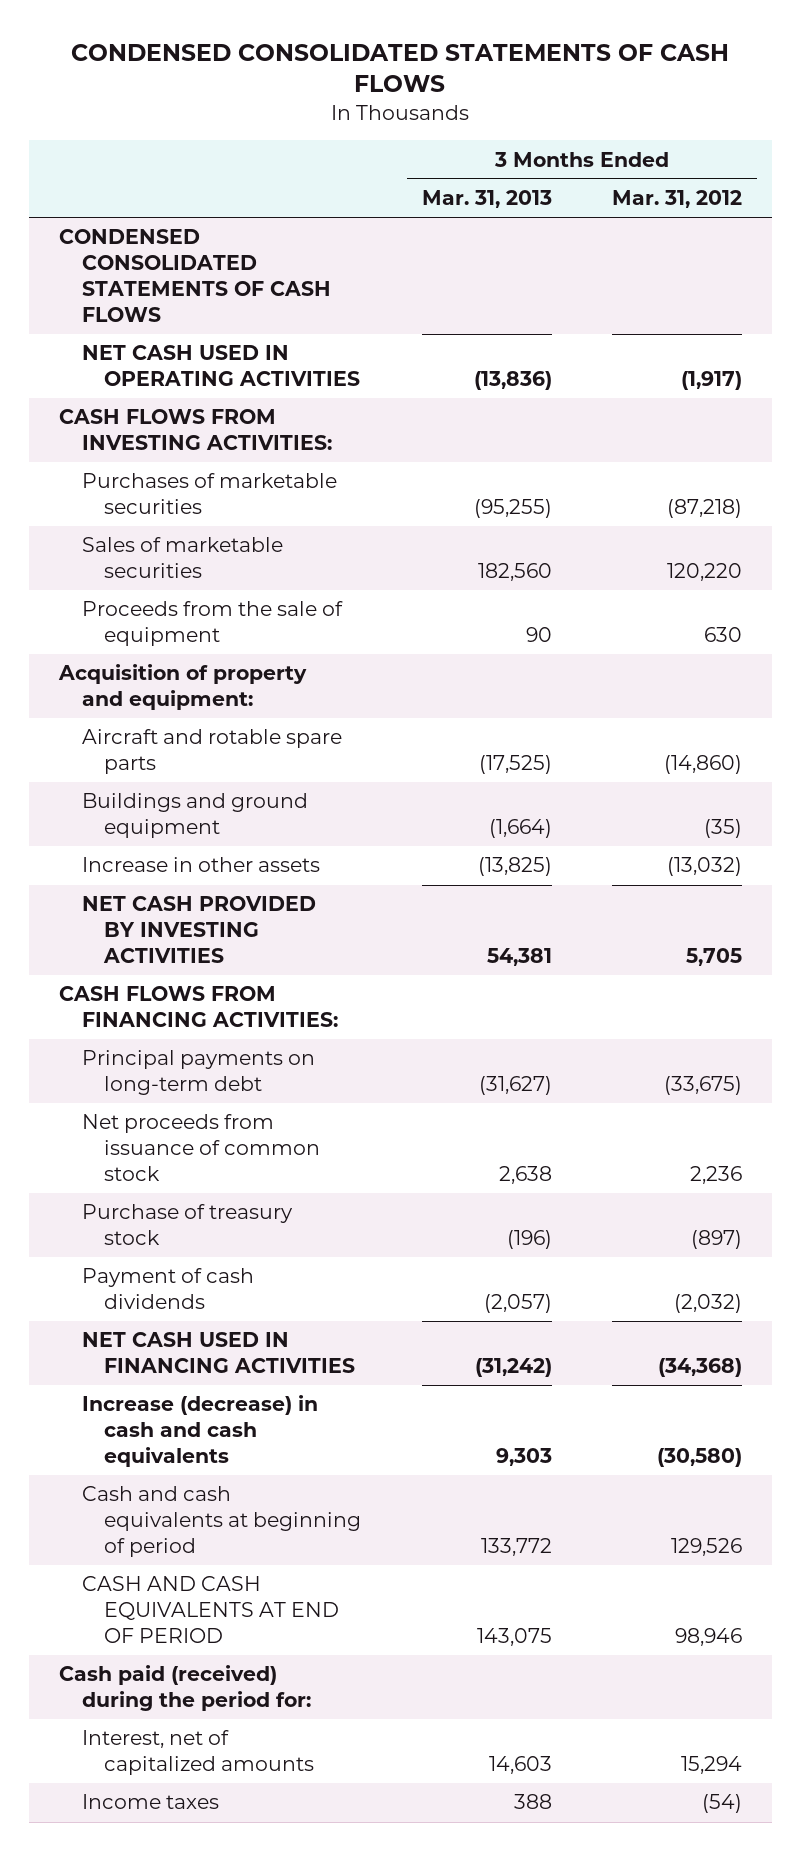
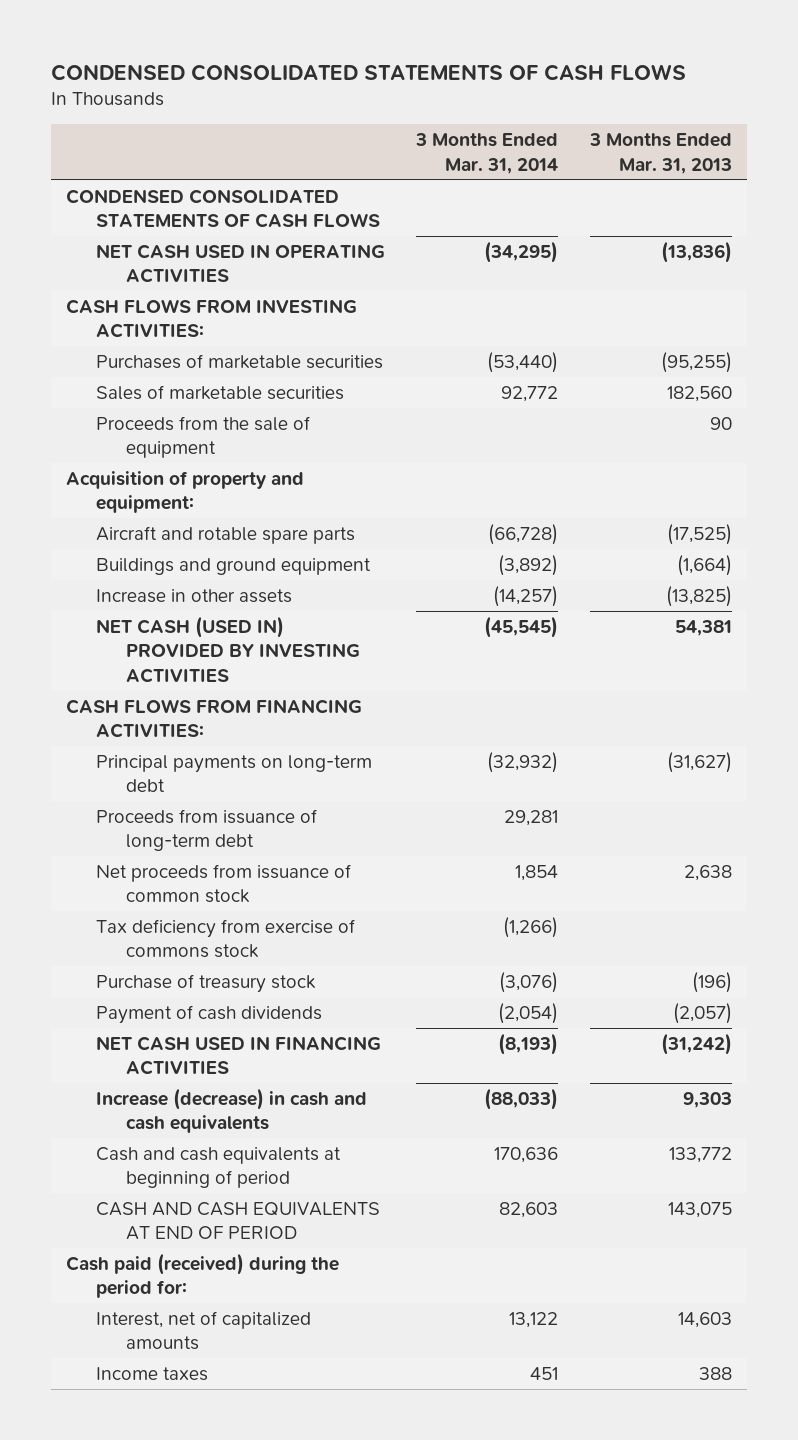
- | 3 Months Ended Mar. 31, 2013 | 3 Months Ended Mar. 31, 2012
+ | 3 Months Ended Mar. 31, 2014 | 3 Months Ended Mar. 31, 2013
- NET CASH PROVIDED BY INVESTING ACTIVITIES | 54,381 | 5,705
+ NET CASH (USED IN) PROVIDED BY INVESTING ACTIVITIES | (45,545) | 54,381
+ Proceeds from issuance of long-term debt | 29,281 |
+ Tax deficiency from exercise of commons stock | (1,266) |

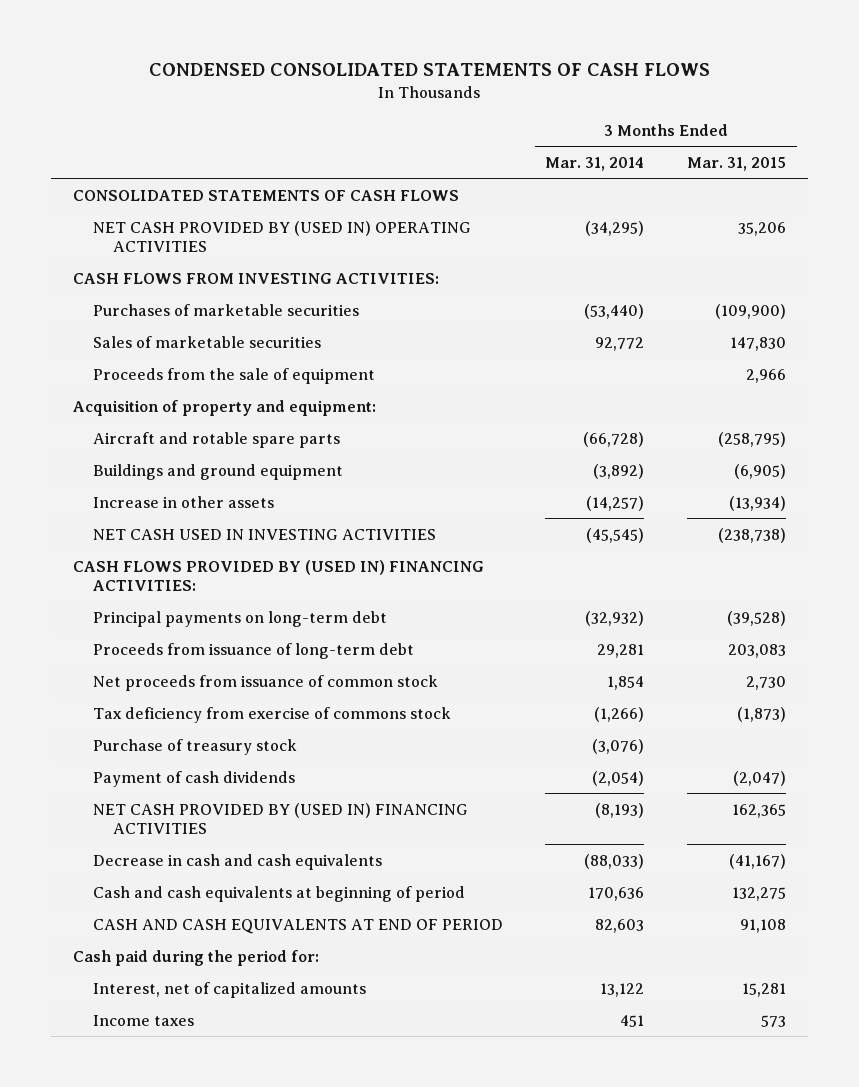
- | 3 Months Ended Mar. 31, 2014 | 3 Months Ended Mar. 31, 2013
+ | 3 Months Ended Mar. 31, 2014 | 3 Months Ended Mar. 31, 2015
- CONDENSED CONSOLIDATED STATEMENTS OF CASH FLOWS
- NET CASH USED IN OPERATING ACTIVITIES | (34,295) | (13,836)
+ CONSOLIDATED STATEMENTS OF CASH FLOWS
+ NET CASH PROVIDED BY (USED IN) OPERATING ACTIVITIES | (34,295) | 35,206
- NET CASH (USED IN) PROVIDED BY INVESTING ACTIVITIES | (45,545) | 54,381
- CASH FLOWS FROM FINANCING ACTIVITIES:
+ NET CASH USED IN INVESTING ACTIVITIES | (45,545) | (238,738)
+ CASH FLOWS PROVIDED BY (USED IN) FINANCING ACTIVITIES:
- NET CASH USED IN FINANCING ACTIVITIES | (8,193) | (31,242)
- Increase (decrease) in cash and cash equivalents | (88,033) | 9,303
+ NET CASH PROVIDED BY (USED IN) FINANCING ACTIVITIES | (8,193) | 162,365
+ Decrease in cash and cash equivalents | (88,033) | (41,167)
- Cash paid (received) during the period for:
+ Cash paid during the period for:

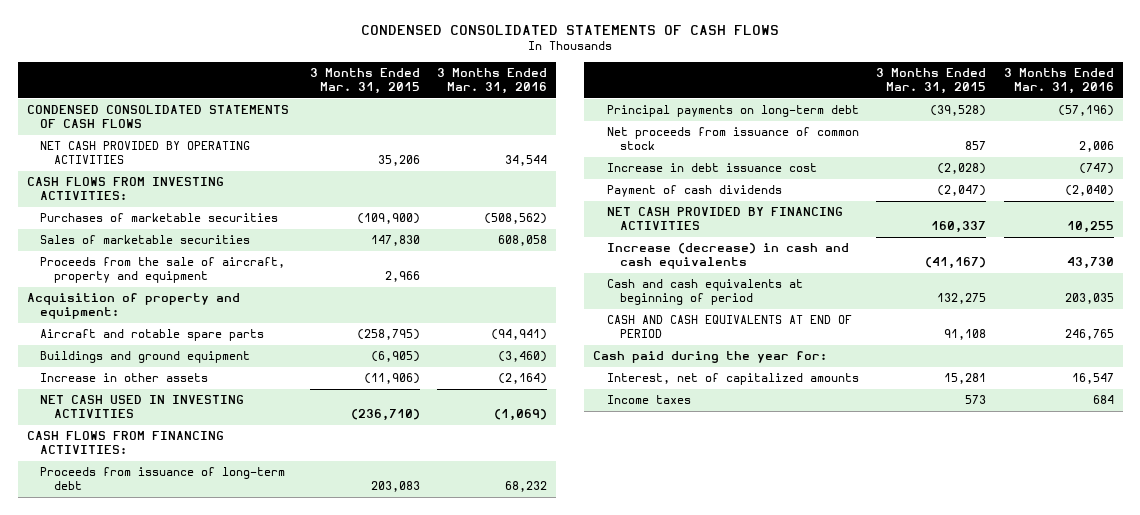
- | 3 Months Ended Mar. 31, 2014 | 3 Months Ended Mar. 31, 2015
+ | 3 Months Ended Mar. 31, 2015 | 3 Months Ended Mar. 31, 2016
- CONSOLIDATED STATEMENTS OF CASH FLOWS
- NET CASH PROVIDED BY (USED IN) OPERATING ACTIVITIES | (34,295) | 35,206
+ CONDENSED CONSOLIDATED STATEMENTS OF CASH FLOWS
+ NET CASH PROVIDED BY OPERATING ACTIVITIES | 35,206 | 34,544
- Proceeds from the sale of equipment | | 2,966
+ Proceeds from the sale of aircraft, property and equipment | 2,966 |
- Increase in other assets | (14,257) | (13,934)
- NET CASH USED IN INVESTING ACTIVITIES | (45,545) | (238,738)
- CASH FLOWS PROVIDED BY (USED IN) FINANCING ACTIVITIES:
+ Increase in other assets | (11,906) | (2,164)
+ NET CASH USED IN INVESTING ACTIVITIES | (236,710) | (1,069)
+ CASH FLOWS FROM FINANCING ACTIVITIES:
- Net proceeds from issuance of common stock | 1,854 | 2,730
- Tax deficiency from exercise of commons stock | (1,266) | (1,873)
- Purchase of treasury stock | (3,076) |
moved down: Principal payments on long-term debt | (39,528) | (57,196)
+ Net proceeds from issuance of common stock | 857 | 2,006
+ Increase in debt issuance cost | (2,028) | (747)
- NET CASH PROVIDED BY (USED IN) FINANCING ACTIVITIES | (8,193) | 162,365
- Decrease in cash and cash equivalents | (88,033) | (41,167)
+ NET CASH PROVIDED BY FINANCING ACTIVITIES | 160,337 | 10,255
+ Increase (decrease) in cash and cash equivalents | (41,167) | 43,730
- Cash paid during the period for:
+ Cash paid during the year for:

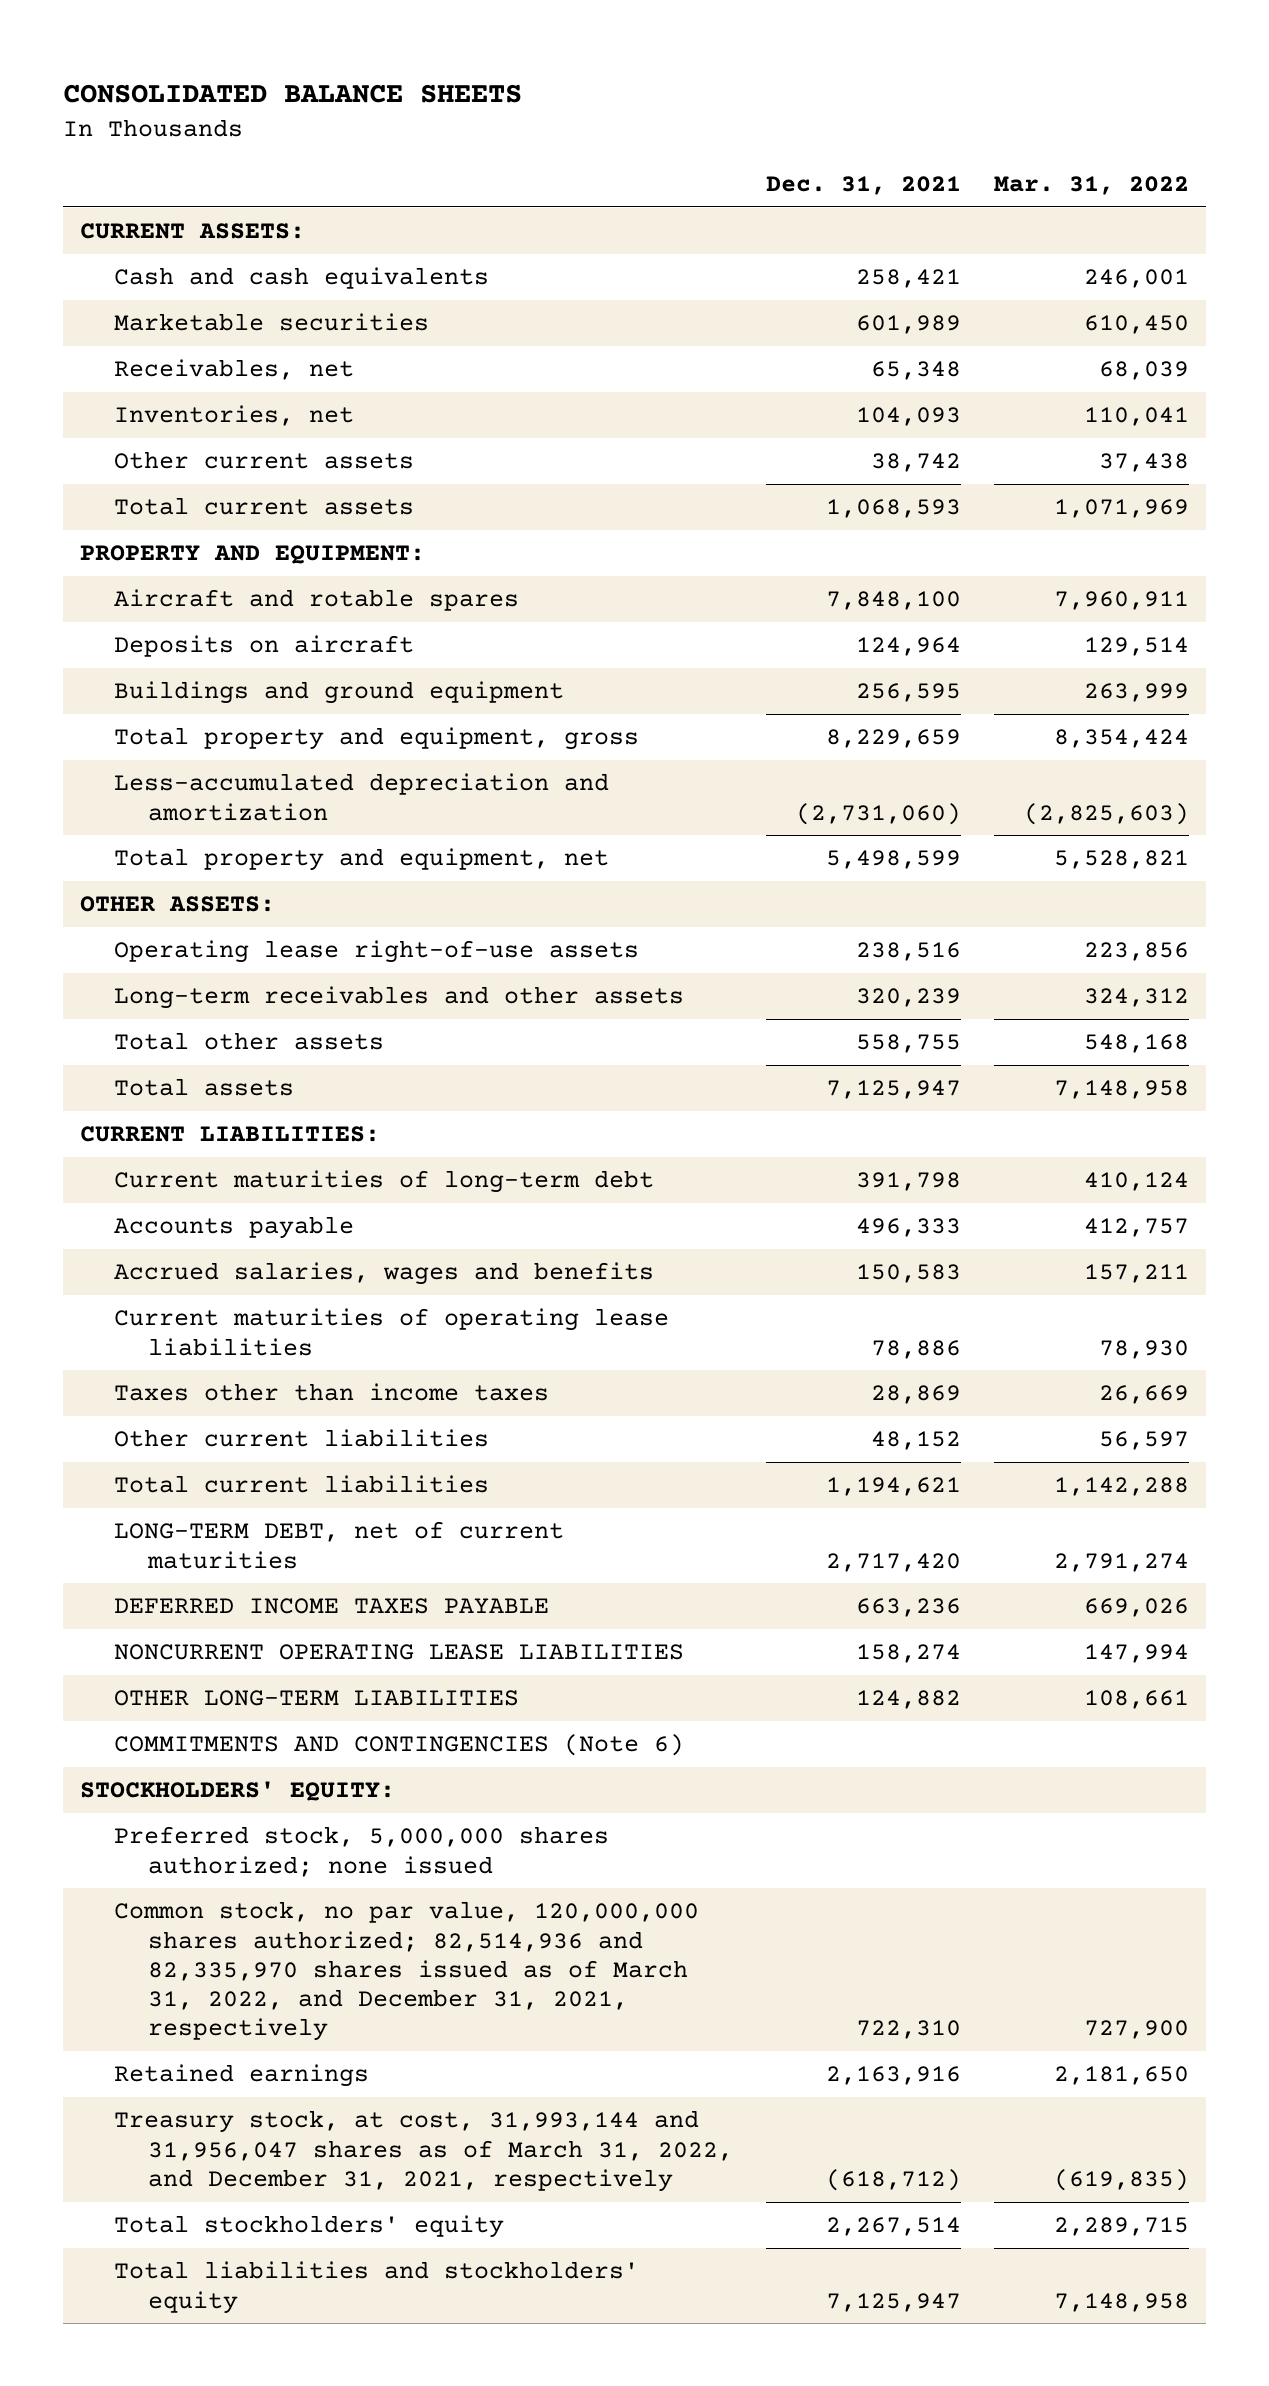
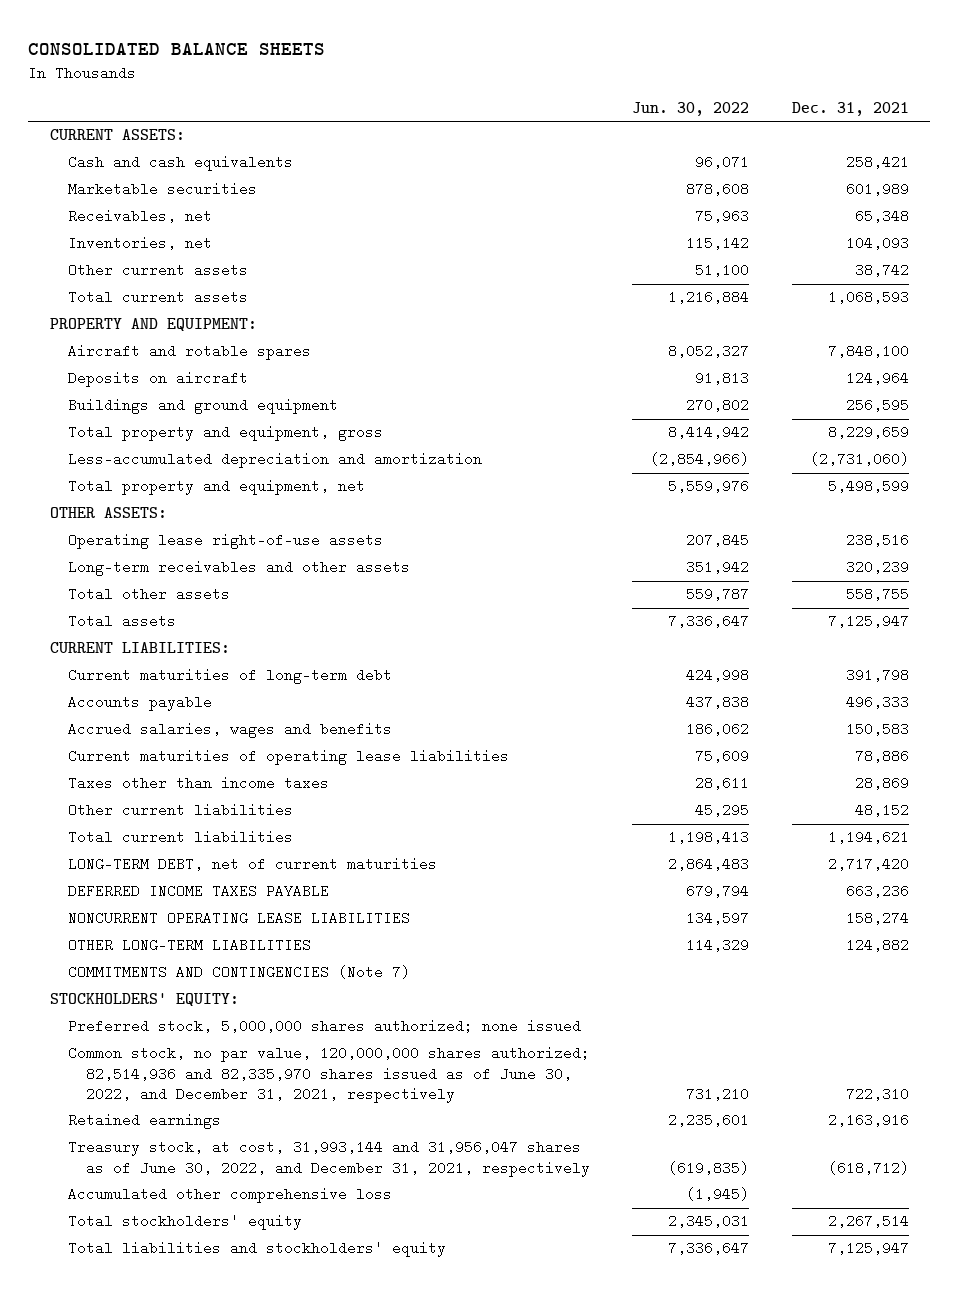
- | Dec. 31, 2021 | Mar. 31, 2022
+ | Jun. 30, 2022 | Dec. 31, 2021
- COMMITMENTS AND CONTINGENCIES (Note 6)
+ COMMITMENTS AND CONTINGENCIES (Note 7)
- Common stock, no par value, 120,000,000 shares authorized; 82,514,936 and 82,335,970 shares issued as of March 31, 2022, and December 31, 2021, respectively | 722,310 | 727,900
+ Common stock, no par value, 120,000,000 shares authorized; 82,514,936 and 82,335,970 shares issued as of June 30, 2022, and December 31, 2021, respectively | 731,210 | 722,310
- Treasury stock, at cost, 31,993,144 and 31,956,047 shares as of March 31, 2022, and December 31, 2021, respectively | (618,712) | (619,835)
+ Treasury stock, at cost, 31,993,144 and 31,956,047 shares as of June 30, 2022, and December 31, 2021, respectively | (619,835) | (618,712)
+ Accumulated other comprehensive loss | (1,945) |

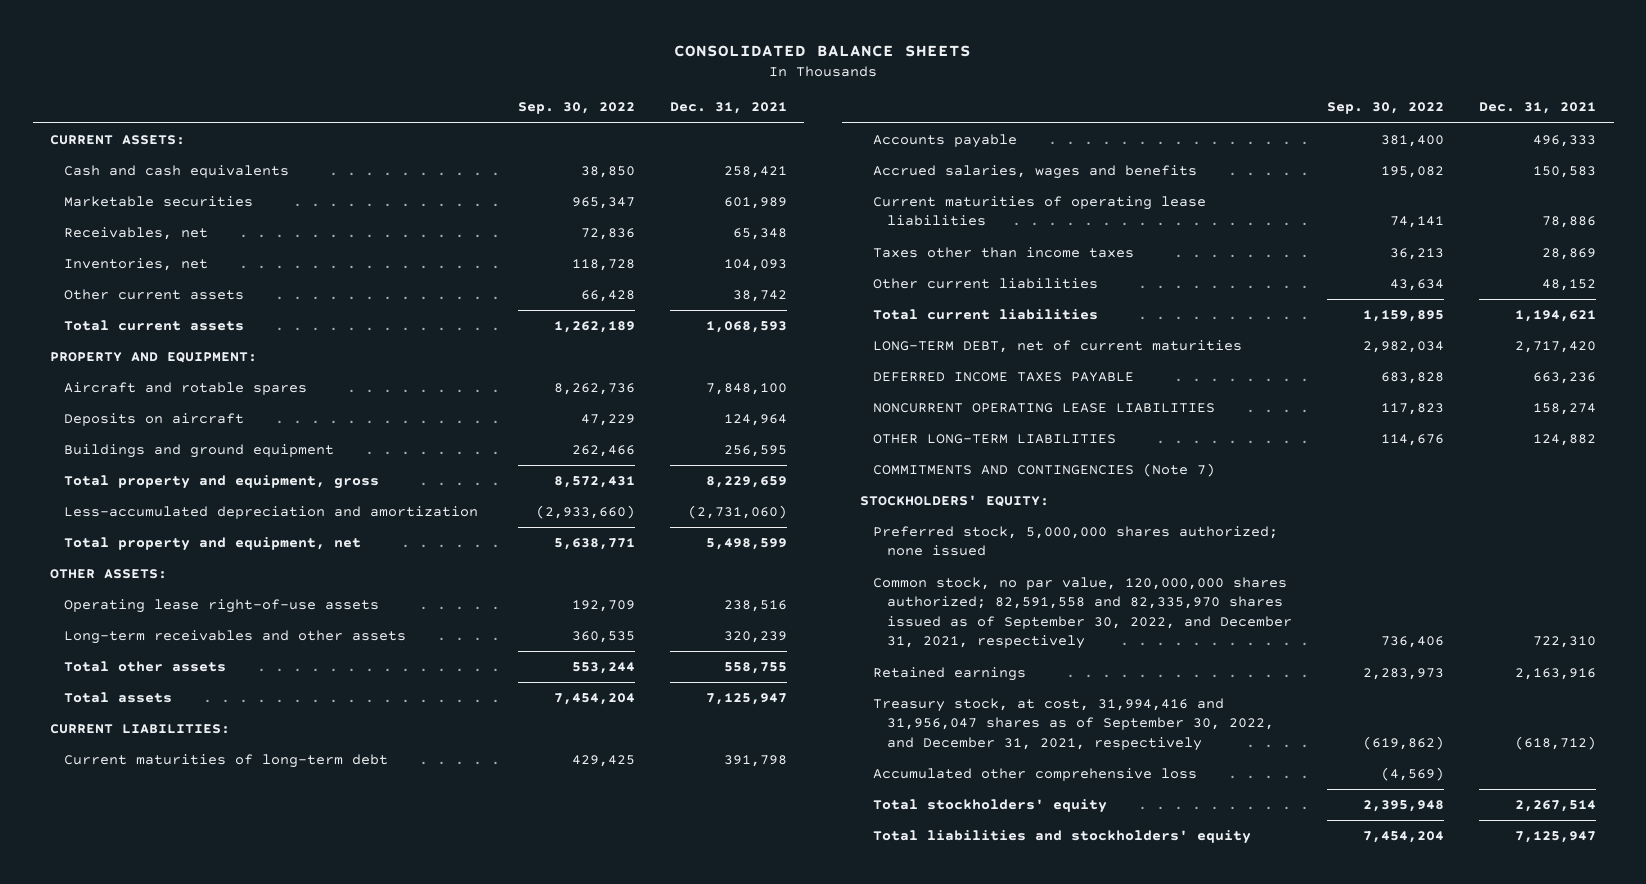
- | Jun. 30, 2022 | Dec. 31, 2021
+ | Sep. 30, 2022 | Dec. 31, 2021
- Common stock, no par value, 120,000,000 shares authorized; 82,514,936 and 82,335,970 shares issued as of June 30, 2022, and December 31, 2021, respectively | 731,210 | 722,310
+ Common stock, no par value, 120,000,000 shares authorized; 82,591,558 and 82,335,970 shares issued as of September 30, 2022, and December 31, 2021, respectively | 736,406 | 722,310
- Treasury stock, at cost, 31,993,144 and 31,956,047 shares as of June 30, 2022, and December 31, 2021, respectively | (619,835) | (618,712)
+ Treasury stock, at cost, 31,994,416 and 31,956,047 shares as of September 30, 2022, and December 31, 2021, respectively | (619,862) | (618,712)

